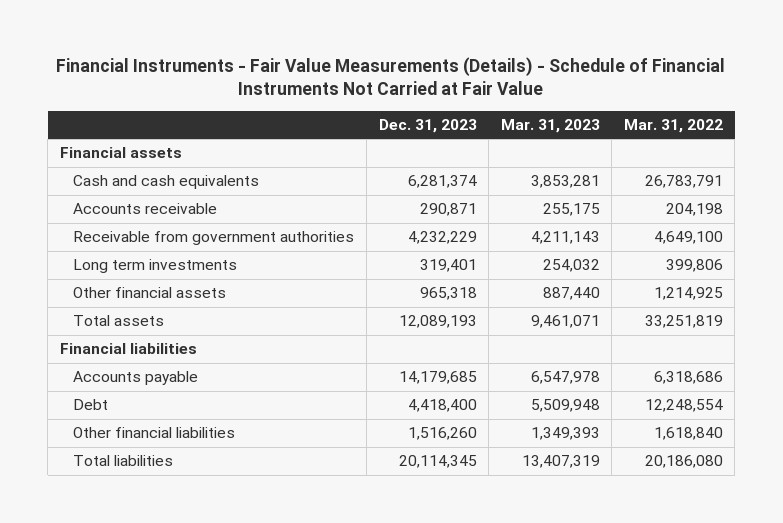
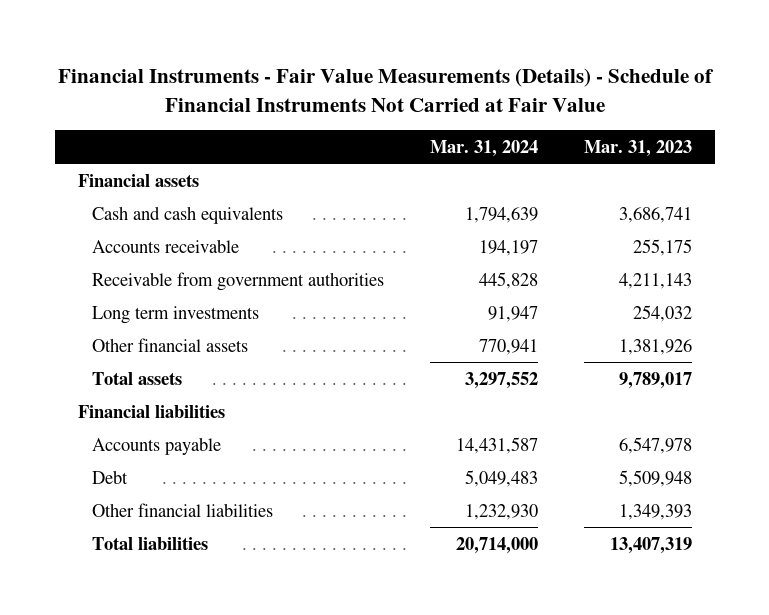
- | Dec. 31, 2023 | Mar. 31, 2023 | Mar. 31, 2022
+ | Mar. 31, 2024 | Mar. 31, 2023
- Cash and cash equivalents | 6,281,374 | 3,853,281 | 26,783,791
+ Cash and cash equivalents | 1,794,639 | 3,686,741
- Other financial assets | 965,318 | 887,440 | 1,214,925
- Total assets | 12,089,193 | 9,461,071 | 33,251,819
+ Other financial assets | 770,941 | 1,381,926
+ Total assets | 3,297,552 | 9,789,017

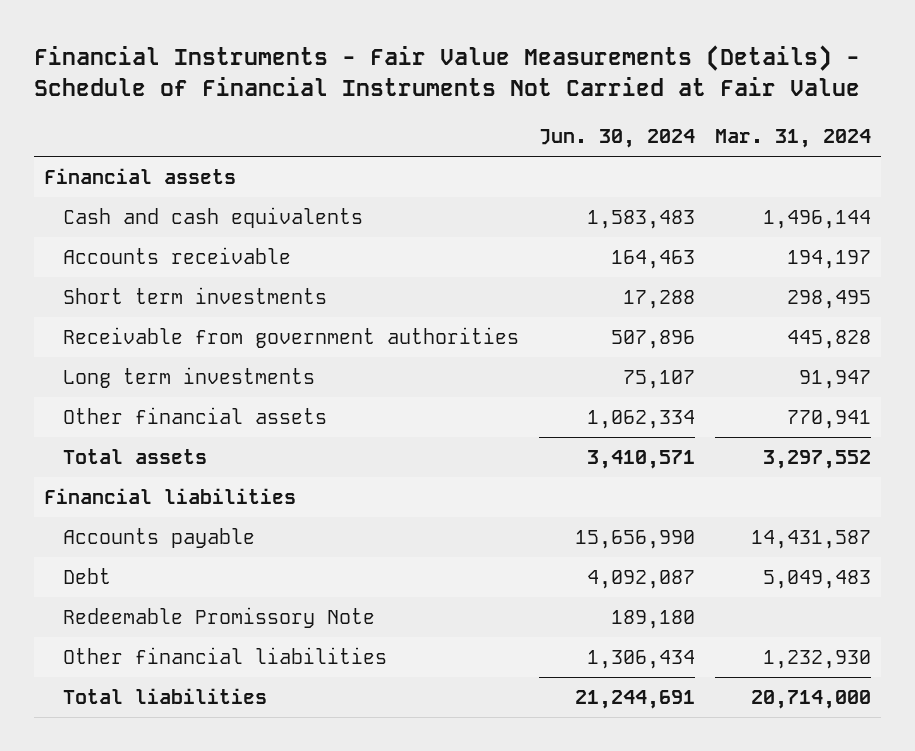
- | Mar. 31, 2024 | Mar. 31, 2023
+ | Jun. 30, 2024 | Mar. 31, 2024
- Cash and cash equivalents | 1,794,639 | 3,686,741
+ Cash and cash equivalents | 1,583,483 | 1,496,144
+ Short term investments | 17,288 | 298,495
+ Redeemable Promissory Note | 189,180 |

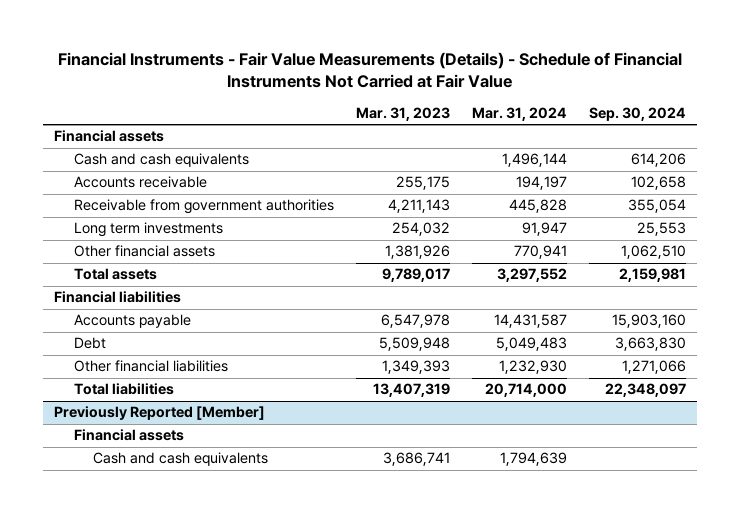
- | Jun. 30, 2024 | Mar. 31, 2024
+ | Mar. 31, 2023 | Mar. 31, 2024 | Sep. 30, 2024
- Short term investments | 17,288 | 298,495
- Redeemable Promissory Note | 189,180 |
+ Previously Reported [Member]
+ Financial assets
+ Cash and cash equivalents | 3,686,741 | 1,794,639 |

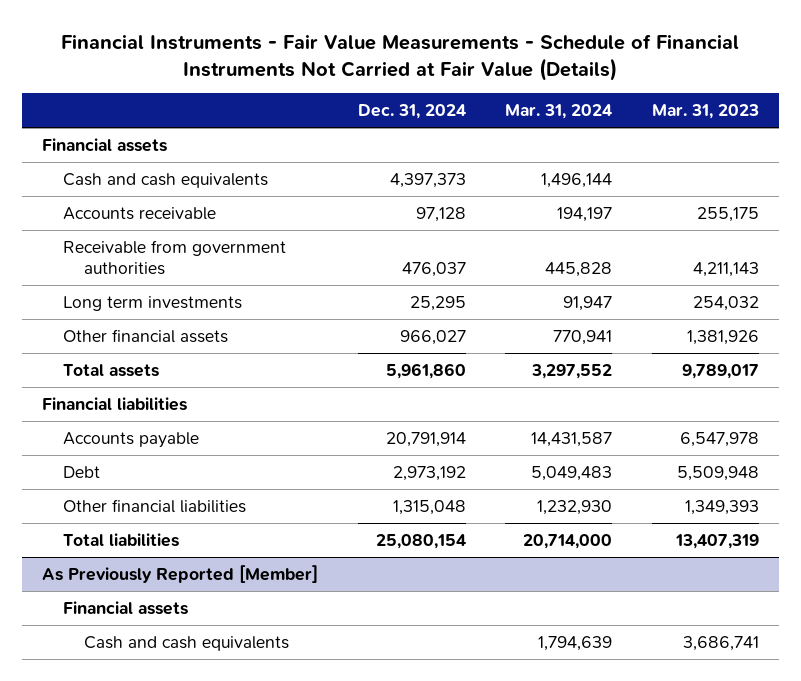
- Financial Instruments - Fair Value Measurements (Details) - Schedule of Financial Instruments Not Carried at Fair Value
+ Financial Instruments - Fair Value Measurements - Schedule of Financial Instruments Not Carried at Fair Value (Details)
- | Mar. 31, 2023 | Mar. 31, 2024 | Sep. 30, 2024
+ | Dec. 31, 2024 | Mar. 31, 2024 | Mar. 31, 2023
- Previously Reported [Member]
+ As Previously Reported [Member]

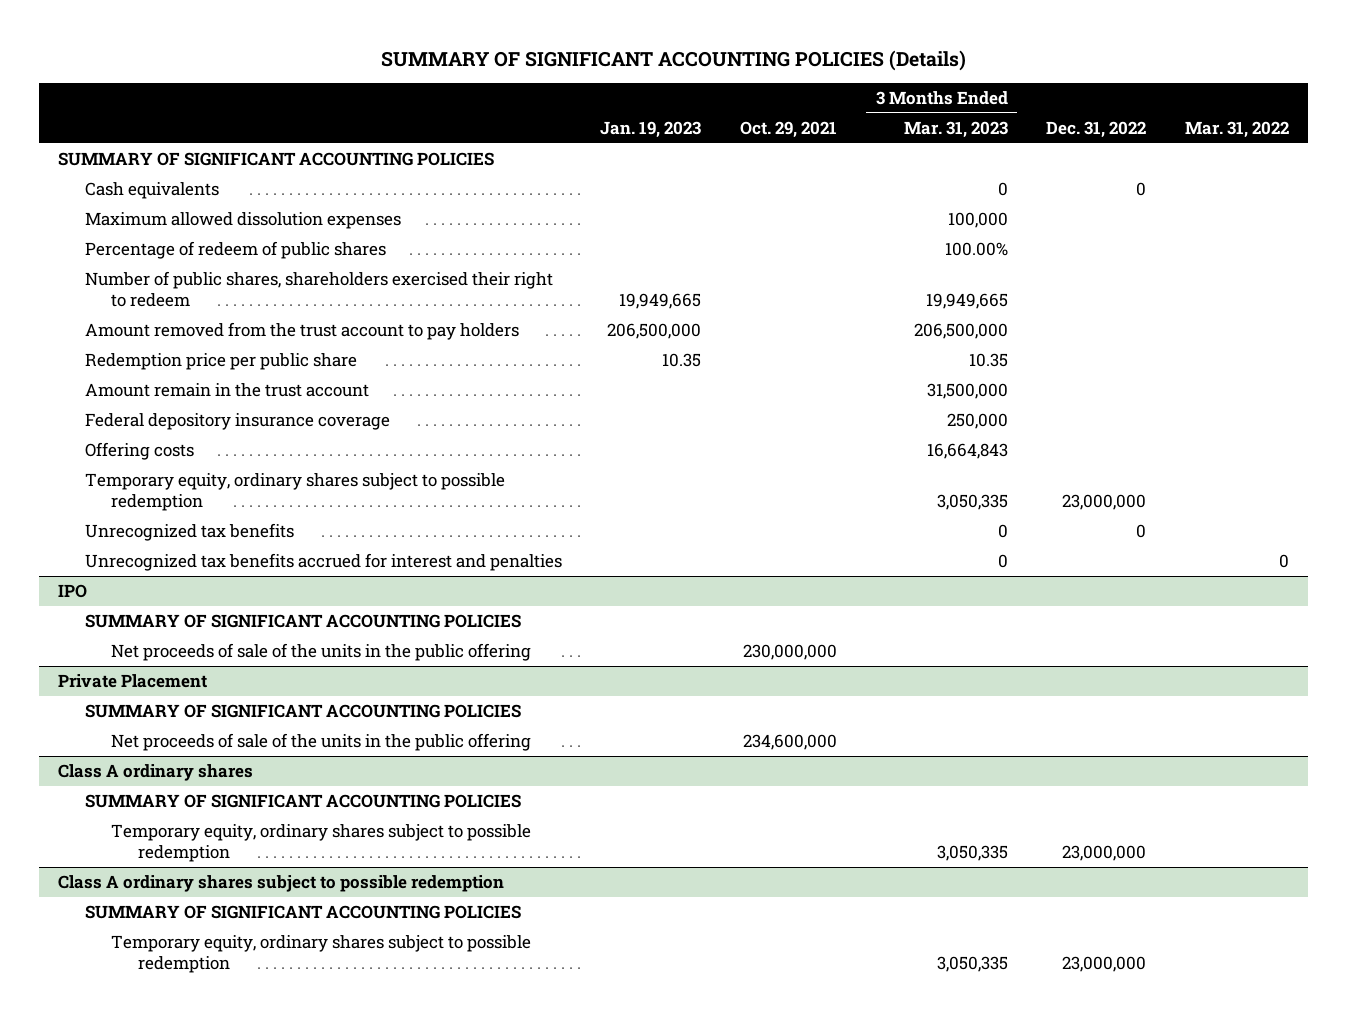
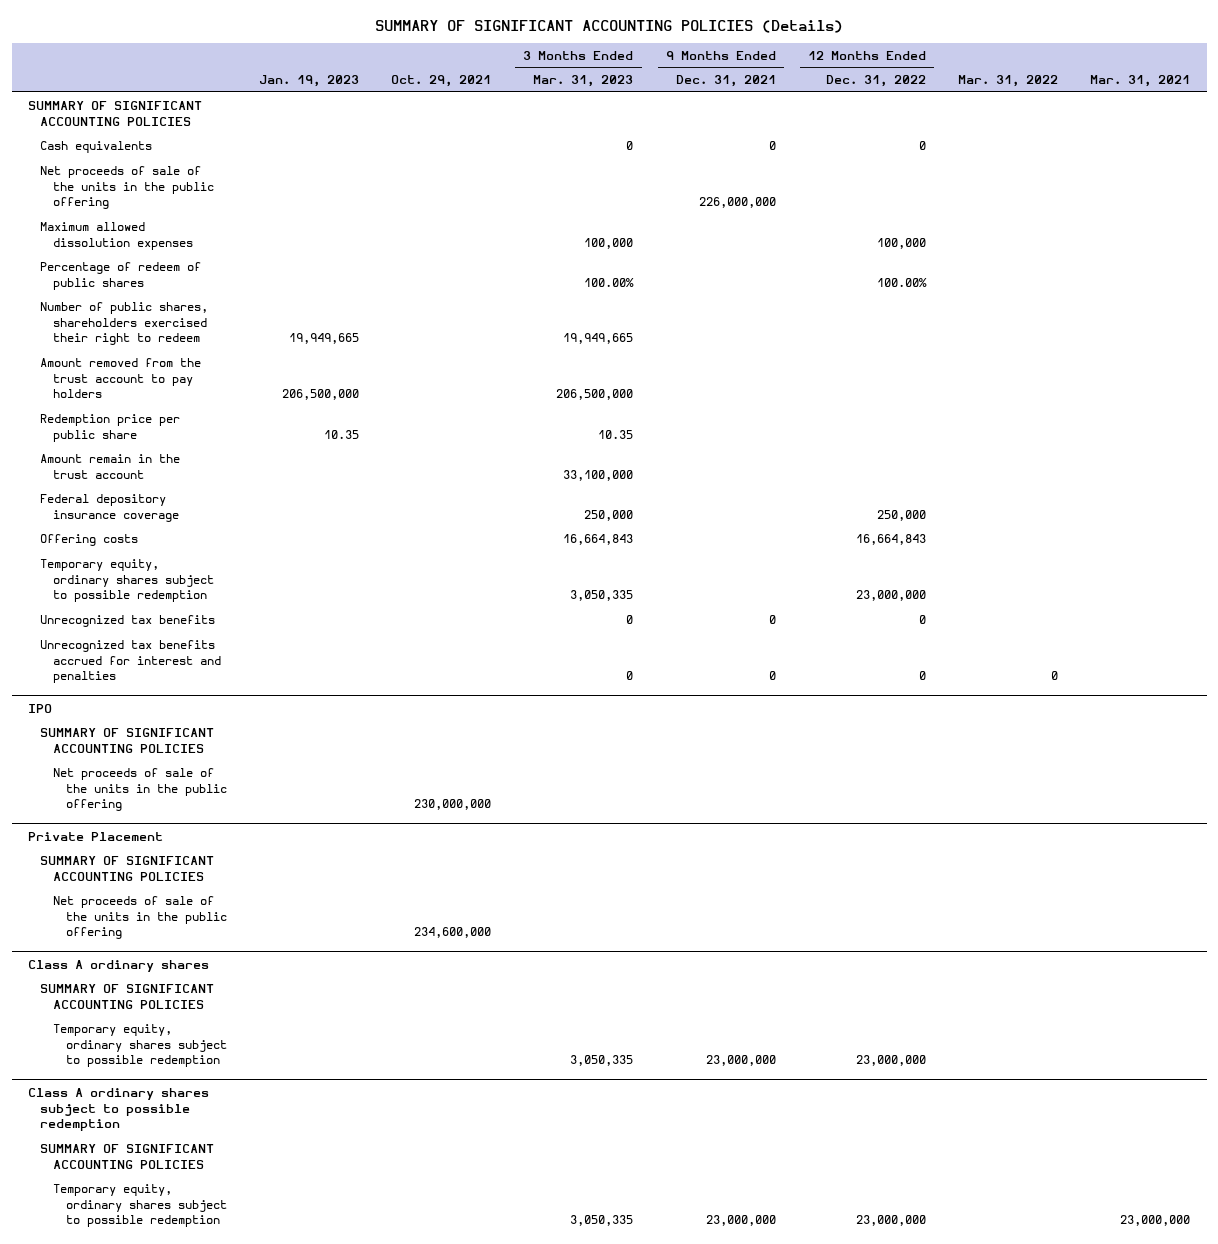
- | Jan. 19, 2023 | Oct. 29, 2021 | 3 Months Ended Mar. 31, 2023 | Dec. 31, 2022 | Mar. 31, 2022
+ | Jan. 19, 2023 | Oct. 29, 2021 | 3 Months Ended Mar. 31, 2023 | 9 Months Ended Dec. 31, 2021 | 12 Months Ended Dec. 31, 2022 | Mar. 31, 2022 | Mar. 31, 2021
+ Net proceeds of sale of the units in the public offering | | | | 226,000,000 | | |
- Amount remain in the trust account | | | 31,500,000 | |
+ Amount remain in the trust account | | | 33,100,000 | | | |

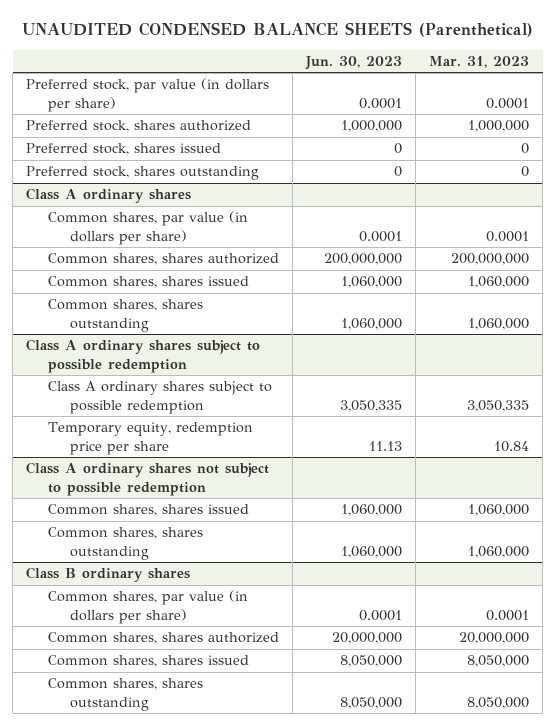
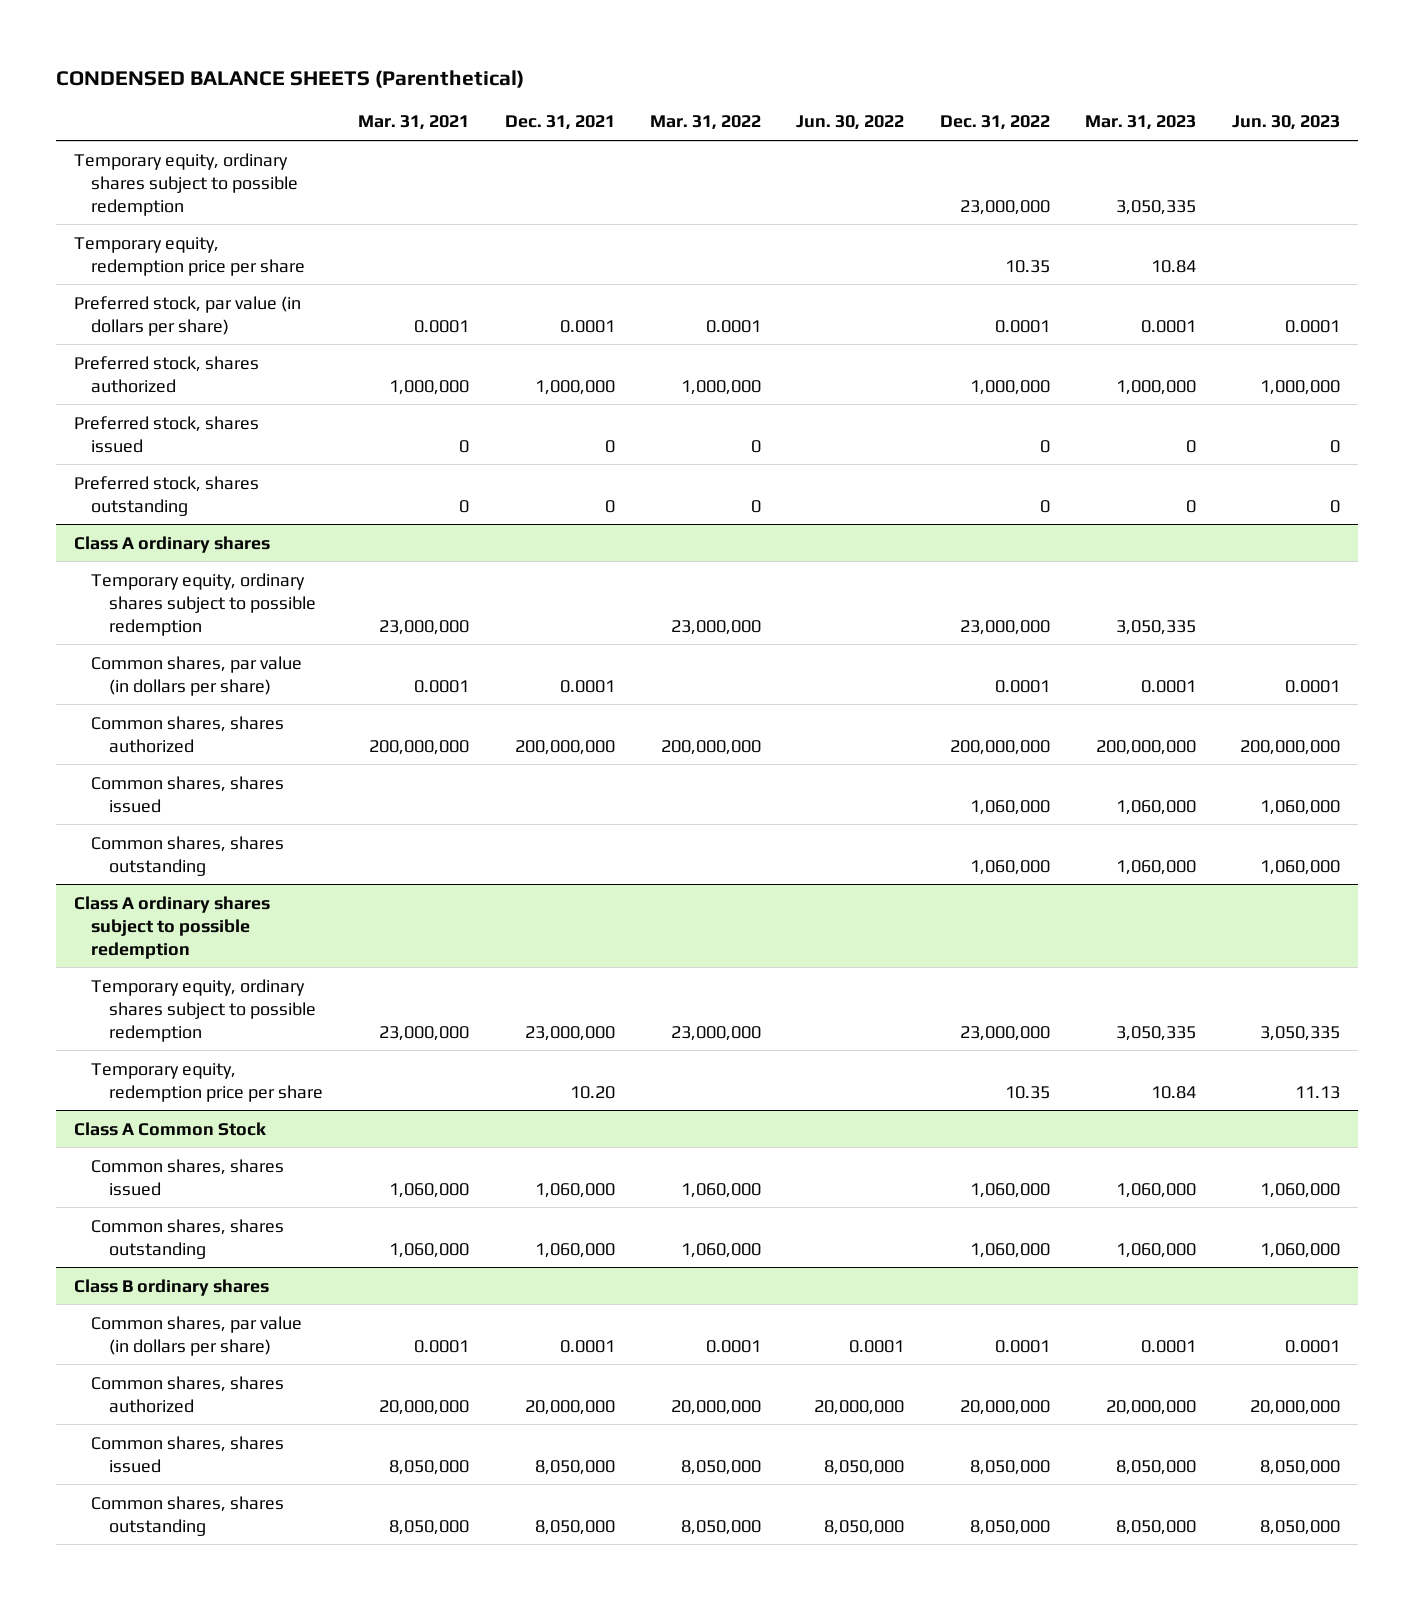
- UNAUDITED CONDENSED BALANCE SHEETS (Parenthetical)
+ CONDENSED BALANCE SHEETS (Parenthetical)
- | Jun. 30, 2023 | Mar. 31, 2023
+ | Mar. 31, 2021 | Dec. 31, 2021 | Mar. 31, 2022 | Jun. 30, 2022 | Dec. 31, 2022 | Mar. 31, 2023 | Jun. 30, 2023
+ Temporary equity, ordinary shares subject to possible redemption | | | | | 23,000,000 | 3,050,335 |
+ Temporary equity, redemption price per share | | | | | 10.35 | 10.84 |
@ Class A ordinary shares
+ Temporary equity, ordinary shares subject to possible redemption | 23,000,000 | | 23,000,000 | | 23,000,000 | 3,050,335 |
@ Class A ordinary shares subject to possible redemption
- Class A ordinary shares subject to possible redemption | 3,050,335 | 3,050,335
+ Temporary equity, ordinary shares subject to possible redemption | 23,000,000 | 23,000,000 | 23,000,000 | | 23,000,000 | 3,050,335 | 3,050,335
- Class A ordinary shares not subject to possible redemption
+ Class A Common Stock

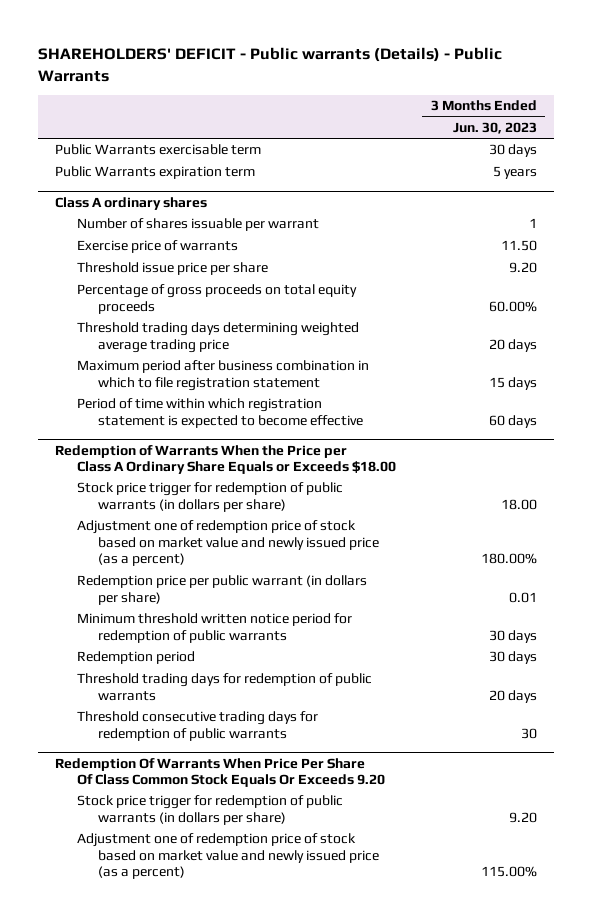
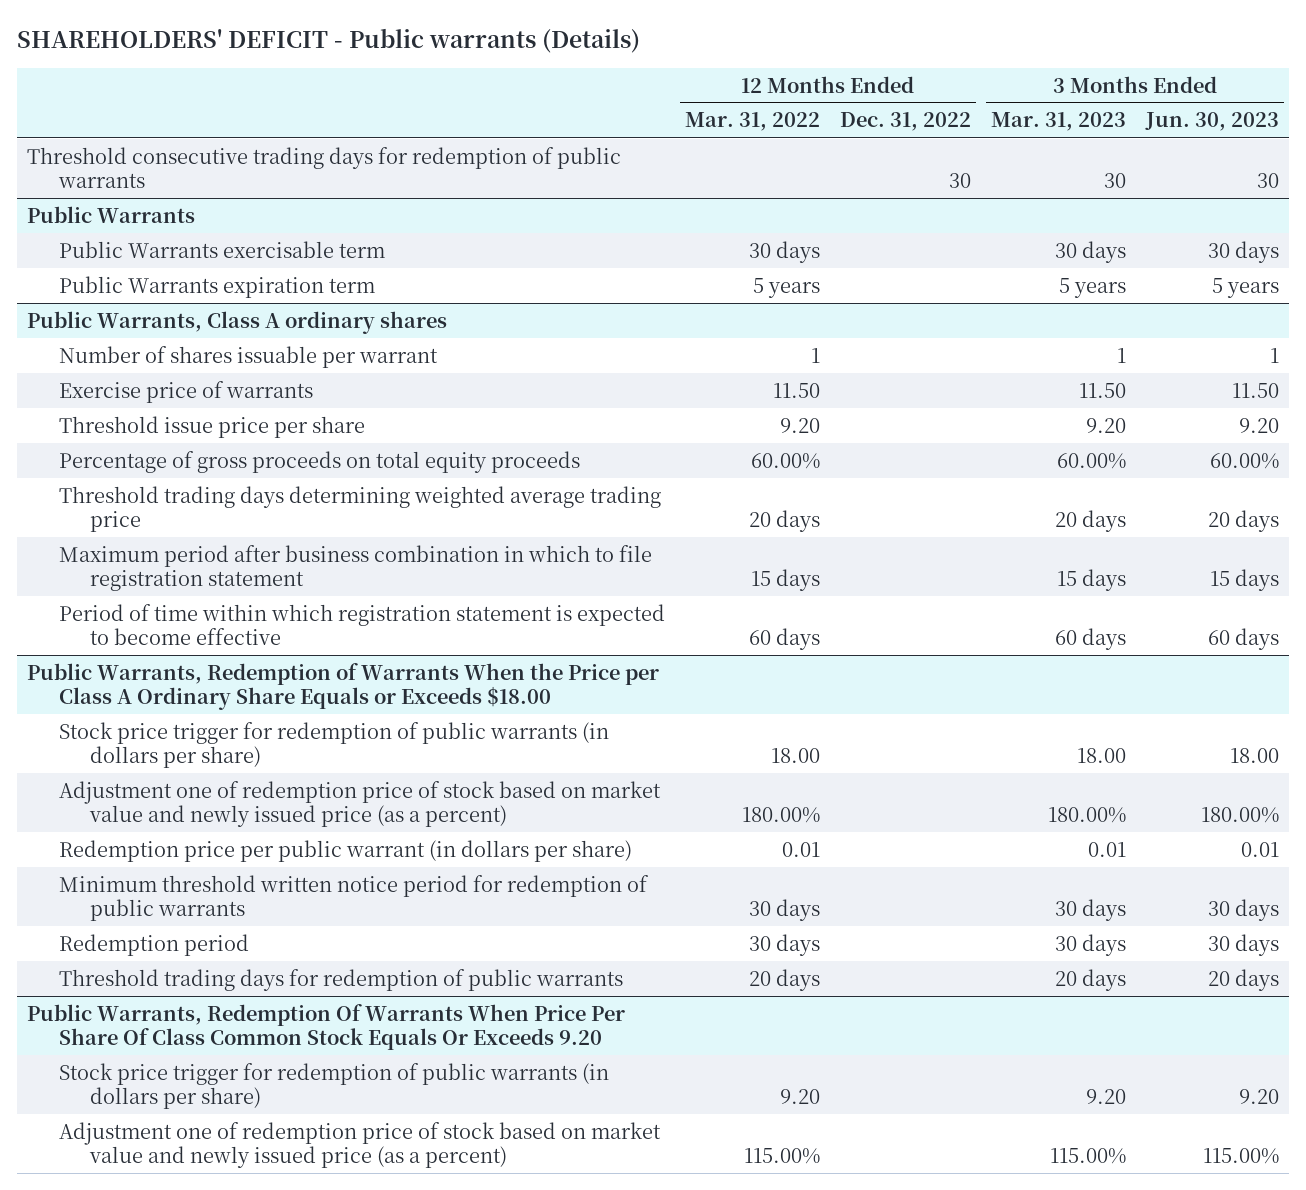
- SHAREHOLDERS' DEFICIT - Public warrants (Details) - Public Warrants
+ SHAREHOLDERS' DEFICIT - Public warrants (Details)
- | 3 Months Ended Jun. 30, 2023
+ | 12 Months Ended Mar. 31, 2022 | 12 Months Ended Dec. 31, 2022 | 3 Months Ended Mar. 31, 2023 | 3 Months Ended Jun. 30, 2023
+ Threshold consecutive trading days for redemption of public warrants | | 30 | 30 | 30
+ Public Warrants
- Class A ordinary shares
+ Public Warrants, Class A ordinary shares
- Redemption of Warrants When the Price per Class A Ordinary Share Equals or Exceeds $18.00
+ Public Warrants, Redemption of Warrants When the Price per Class A Ordinary Share Equals or Exceeds $18.00
- Threshold consecutive trading days for redemption of public warrants | 30
- Redemption Of Warrants When Price Per Share Of Class Common Stock Equals Or Exceeds 9.20
+ Public Warrants, Redemption Of Warrants When Price Per Share Of Class Common Stock Equals Or Exceeds 9.20

